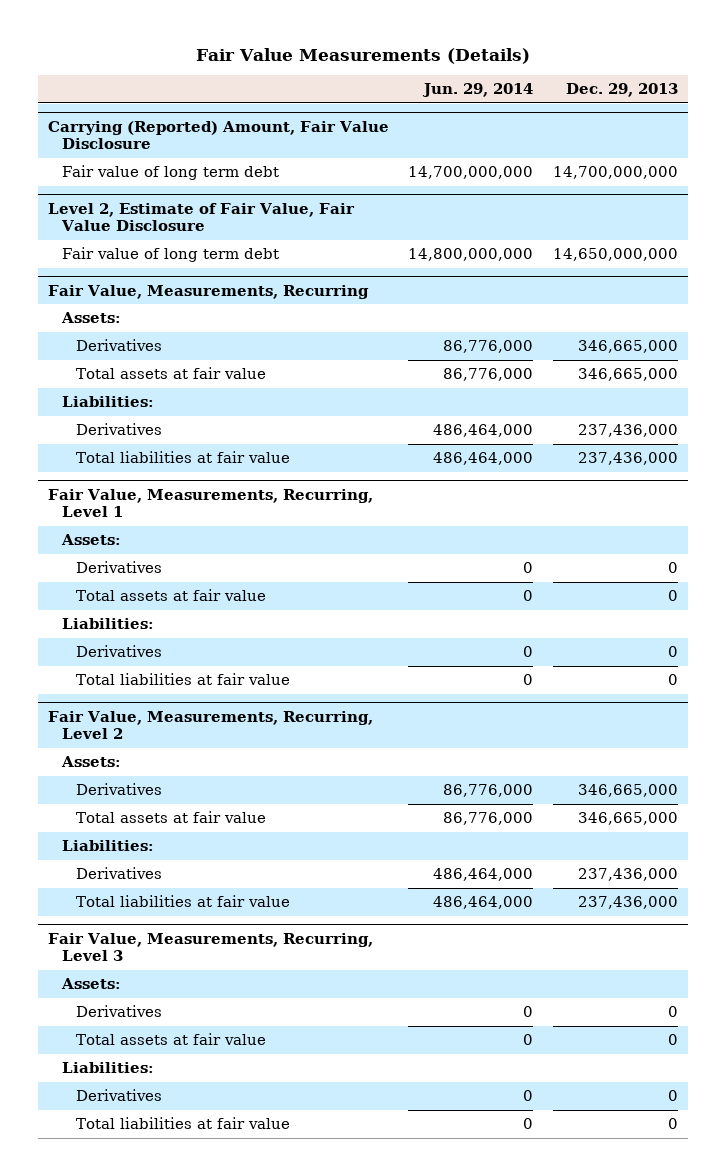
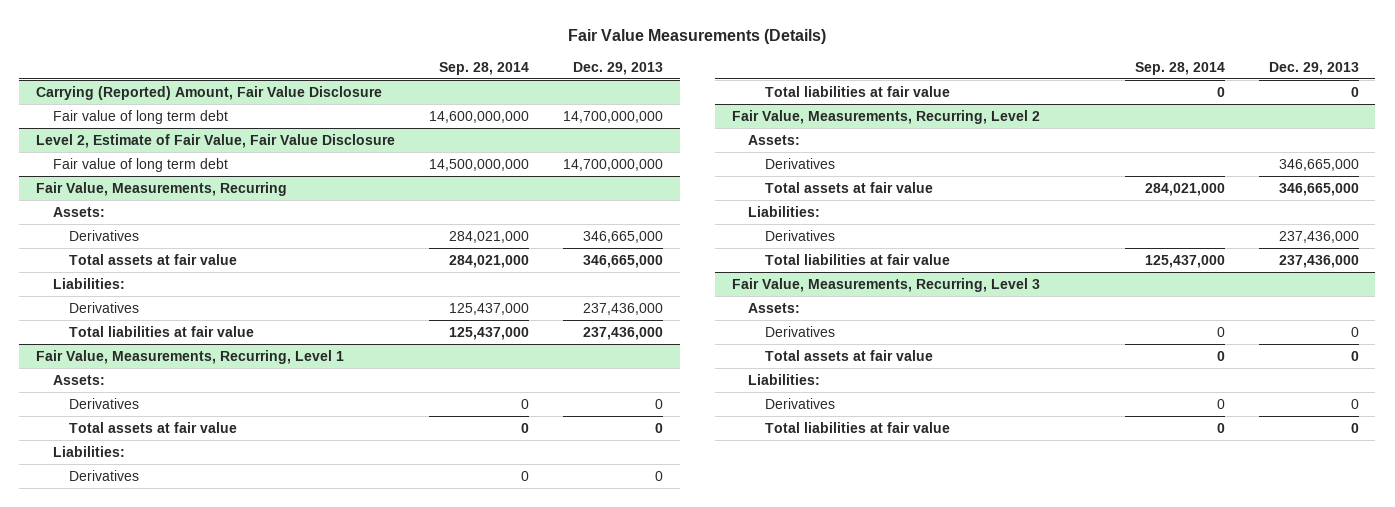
- | Jun. 29, 2014 | Dec. 29, 2013
+ | Sep. 28, 2014 | Dec. 29, 2013
@ Level 2, Estimate of Fair Value, Fair Value Disclosure
- Fair value of long term debt | 14,800,000,000 | 14,650,000,000
+ Fair value of long term debt | 14,500,000,000 | 14,700,000,000

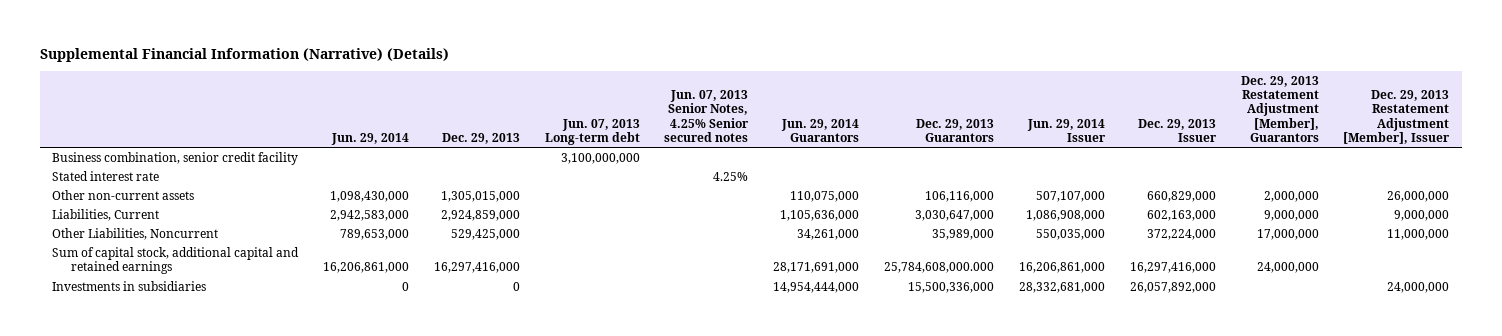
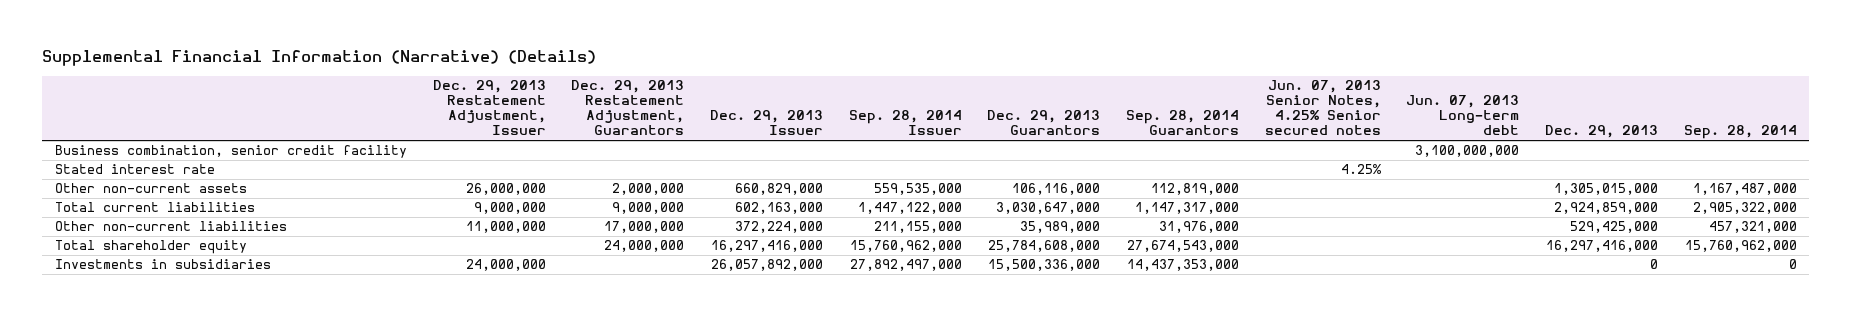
- | Jun. 29, 2014 | Dec. 29, 2013 | Jun. 07, 2013 Long-term debt | Jun. 07, 2013 Senior Notes, 4.25% Senior secured notes | Jun. 29, 2014 Guarantors | Dec. 29, 2013 Guarantors | Jun. 29, 2014 Issuer | Dec. 29, 2013 Issuer | Dec. 29, 2013 Restatement Adjustment [Member], Guarantors | Dec. 29, 2013 Restatement Adjustment [Member], Issuer
+ | Dec. 29, 2013 Restatement Adjustment, Issuer | Dec. 29, 2013 Restatement Adjustment, Guarantors | Dec. 29, 2013 Issuer | Sep. 28, 2014 Issuer | Dec. 29, 2013 Guarantors | Sep. 28, 2014 Guarantors | Jun. 07, 2013 Senior Notes, 4.25% Senior secured notes | Jun. 07, 2013 Long-term debt | Dec. 29, 2013 | Sep. 28, 2014
- Liabilities, Current | 2,942,583,000 | 2,924,859,000 | | | 1,105,636,000 | 3,030,647,000 | 1,086,908,000 | 602,163,000 | 9,000,000 | 9,000,000
- Other Liabilities, Noncurrent | 789,653,000 | 529,425,000 | | | 34,261,000 | 35,989,000 | 550,035,000 | 372,224,000 | 17,000,000 | 11,000,000
- Sum of capital stock, additional capital and retained earnings | 16,206,861,000 | 16,297,416,000 | | | 28,171,691,000 | 25,784,608,000.000 | 16,206,861,000 | 16,297,416,000 | 24,000,000 |
+ Total current liabilities | 9,000,000 | 9,000,000 | 602,163,000 | 1,447,122,000 | 3,030,647,000 | 1,147,317,000 | | | 2,924,859,000 | 2,905,322,000
+ Other non-current liabilities | 11,000,000 | 17,000,000 | 372,224,000 | 211,155,000 | 35,989,000 | 31,976,000 | | | 529,425,000 | 457,321,000
+ Total shareholder equity | | 24,000,000 | 16,297,416,000 | 15,760,962,000 | 25,784,608,000 | 27,674,543,000 | | | 16,297,416,000 | 15,760,962,000

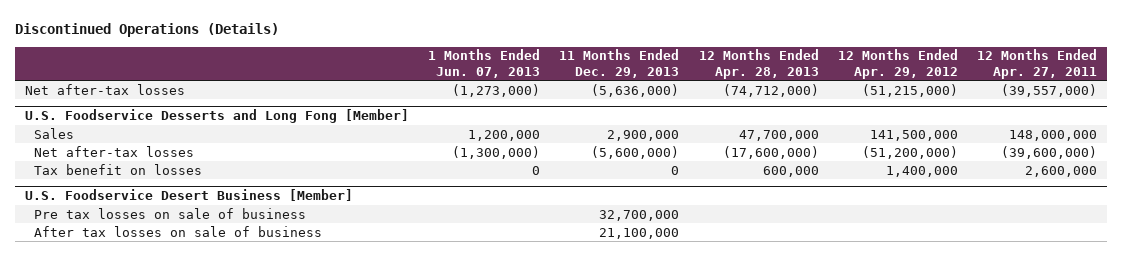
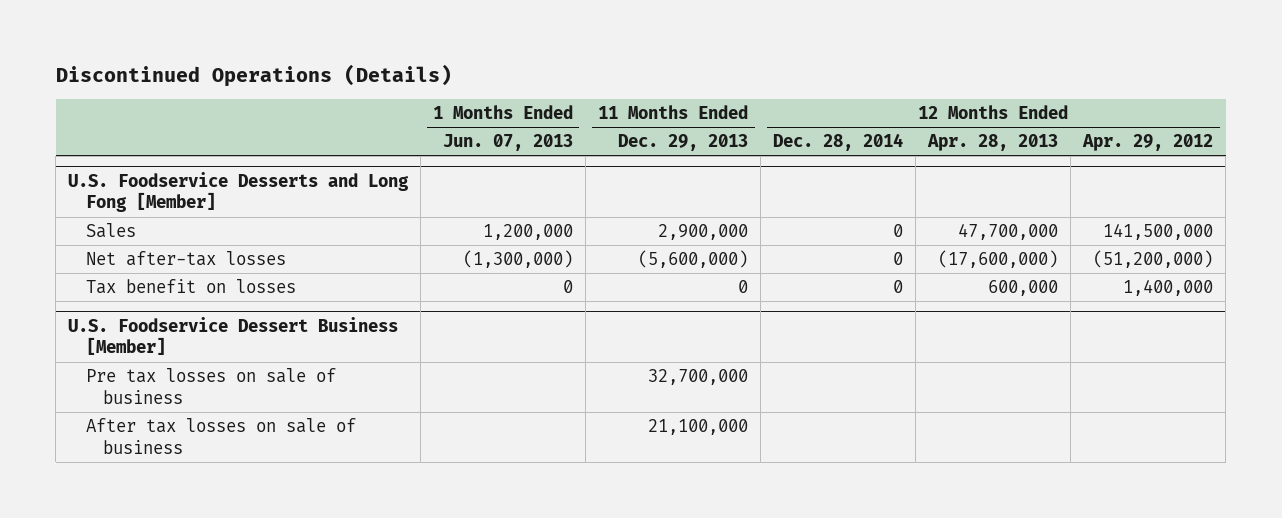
- | 1 Months Ended Jun. 07, 2013 | 11 Months Ended Dec. 29, 2013 | 12 Months Ended Apr. 28, 2013 | 12 Months Ended Apr. 29, 2012 | 12 Months Ended Apr. 27, 2011
+ | 1 Months Ended Jun. 07, 2013 | 11 Months Ended Dec. 29, 2013 | 12 Months Ended Dec. 28, 2014 | 12 Months Ended Apr. 28, 2013 | 12 Months Ended Apr. 29, 2012
- Net after-tax losses | (1,273,000) | (5,636,000) | (74,712,000) | (51,215,000) | (39,557,000)
- U.S. Foodservice Desert Business [Member]
+ U.S. Foodservice Dessert Business [Member]

